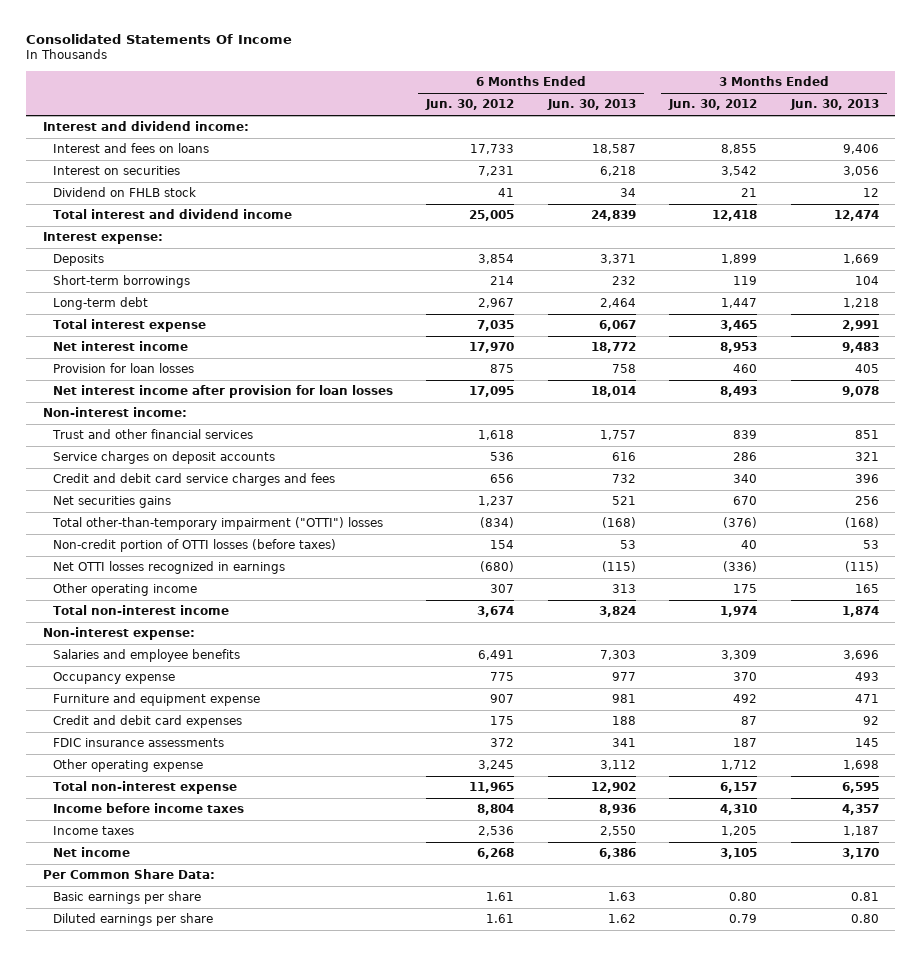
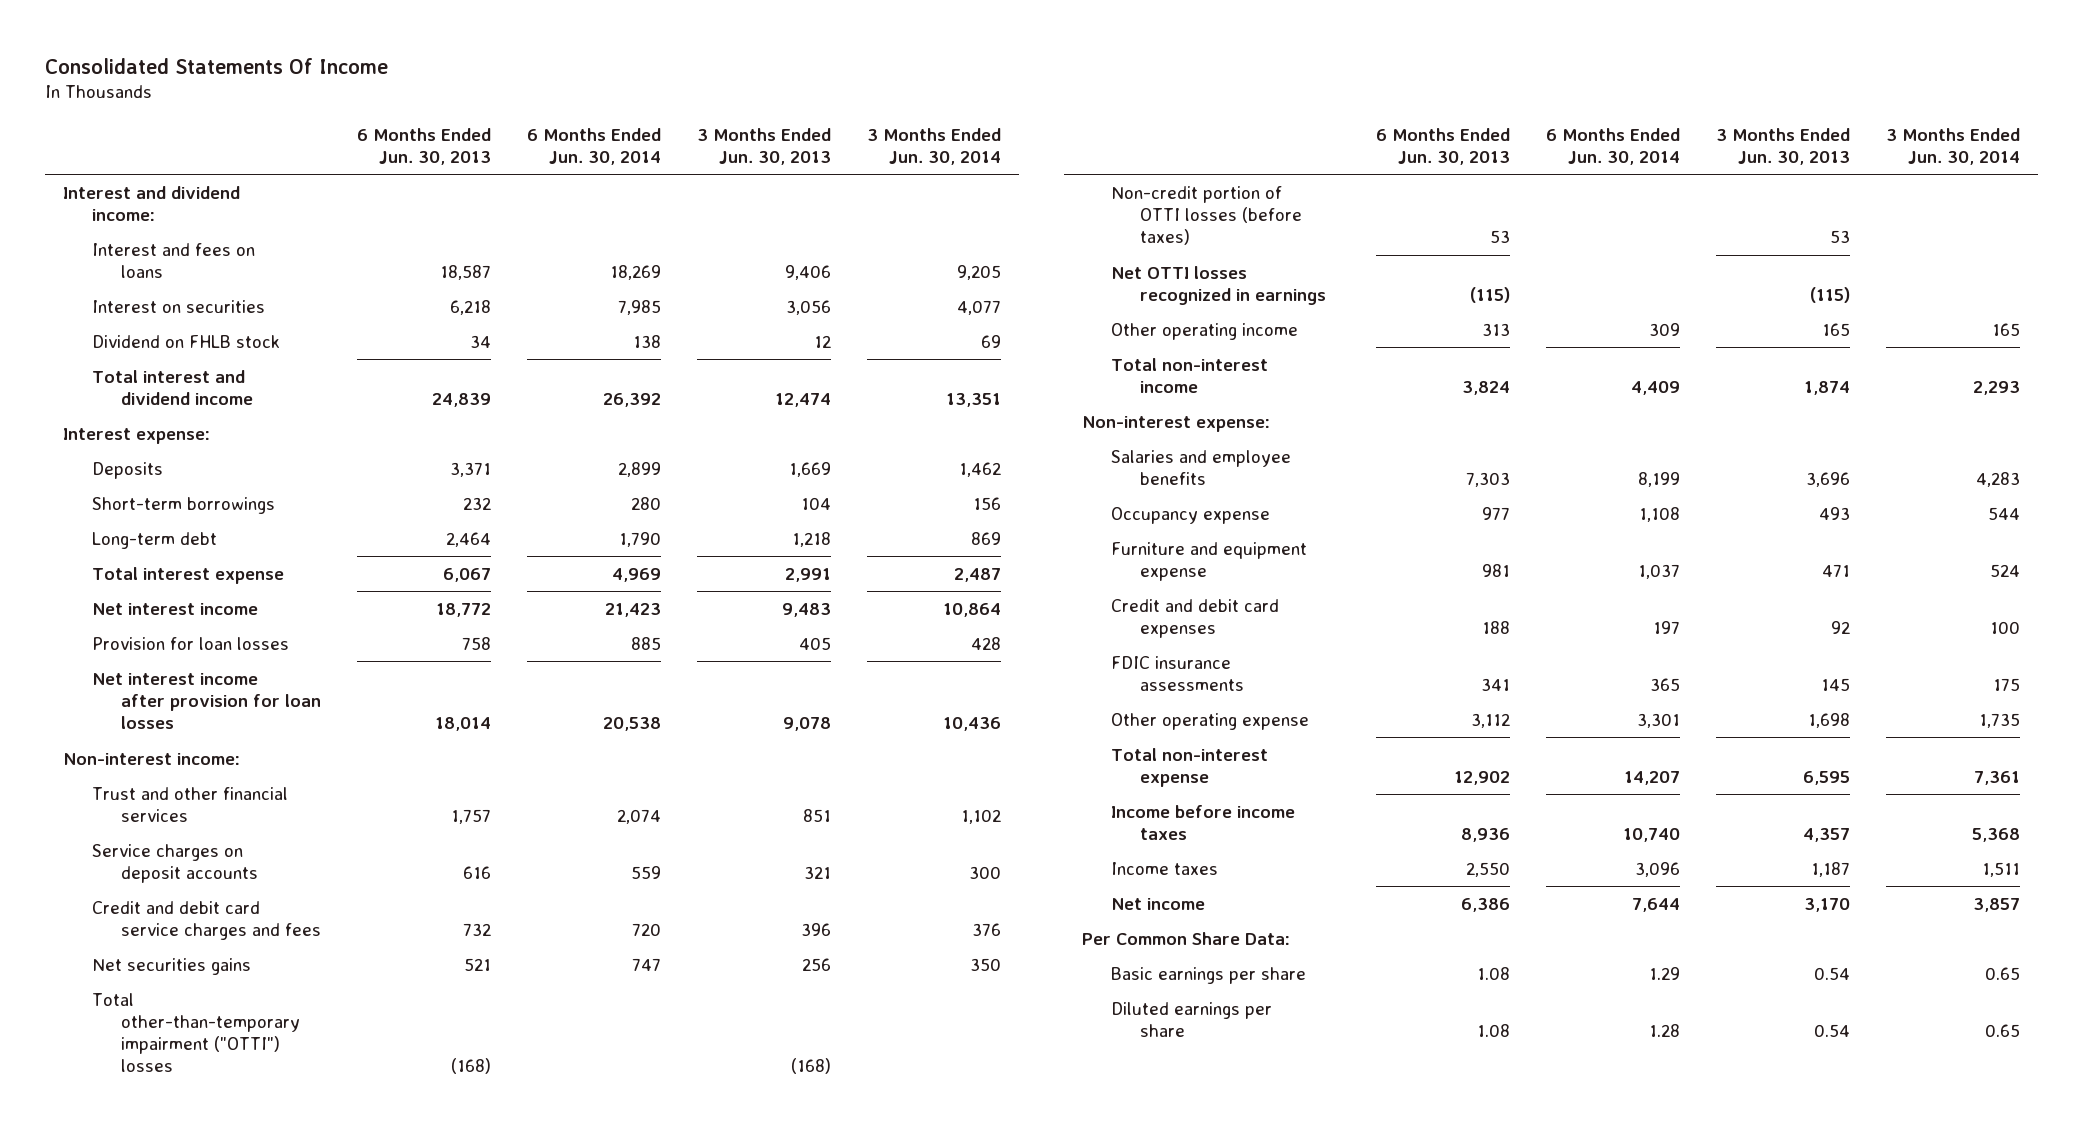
- | 6 Months Ended Jun. 30, 2012 | 6 Months Ended Jun. 30, 2013 | 3 Months Ended Jun. 30, 2012 | 3 Months Ended Jun. 30, 2013
+ | 6 Months Ended Jun. 30, 2013 | 6 Months Ended Jun. 30, 2014 | 3 Months Ended Jun. 30, 2013 | 3 Months Ended Jun. 30, 2014
- Basic earnings per share | 1.61 | 1.63 | 0.80 | 0.81
- Diluted earnings per share | 1.61 | 1.62 | 0.79 | 0.80
+ Basic earnings per share | 1.08 | 1.29 | 0.54 | 0.65
+ Diluted earnings per share | 1.08 | 1.28 | 0.54 | 0.65

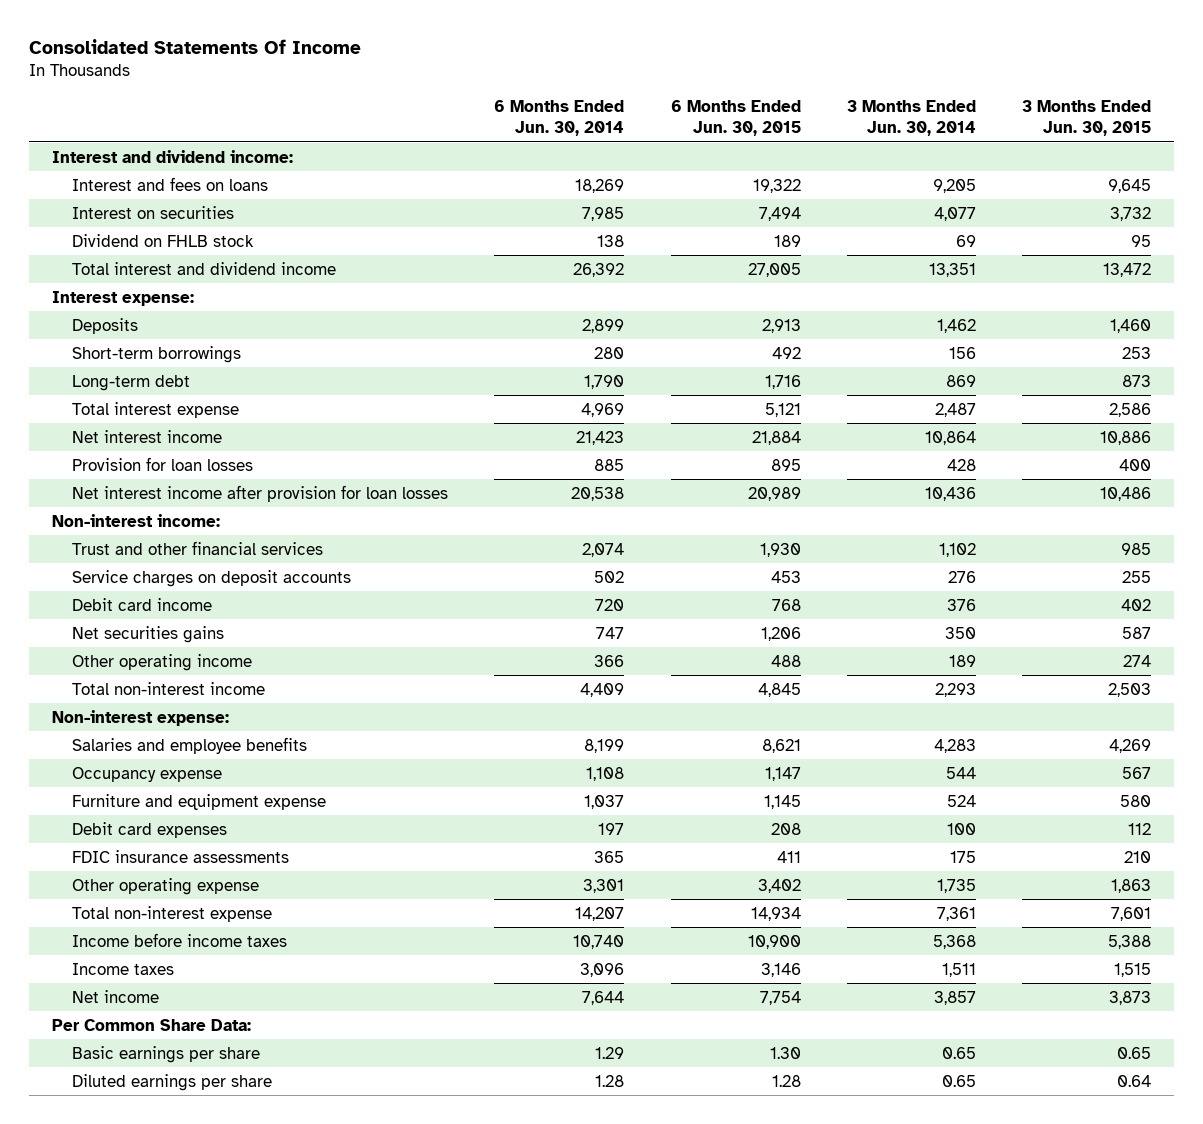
- | 6 Months Ended Jun. 30, 2013 | 6 Months Ended Jun. 30, 2014 | 3 Months Ended Jun. 30, 2013 | 3 Months Ended Jun. 30, 2014
+ | 6 Months Ended Jun. 30, 2014 | 6 Months Ended Jun. 30, 2015 | 3 Months Ended Jun. 30, 2014 | 3 Months Ended Jun. 30, 2015
- Service charges on deposit accounts | 616 | 559 | 321 | 300
- Credit and debit card service charges and fees | 732 | 720 | 396 | 376
+ Service charges on deposit accounts | 502 | 453 | 276 | 255
+ Debit card income | 720 | 768 | 376 | 402
- Total other-than-temporary impairment ("OTTI") losses | (168) | | (168) |
- Non-credit portion of OTTI losses (before taxes) | 53 | | 53 |
- Net OTTI losses recognized in earnings | (115) | | (115) |
- Other operating income | 313 | 309 | 165 | 165
+ Other operating income | 366 | 488 | 189 | 274
- Credit and debit card expenses | 188 | 197 | 92 | 100
+ Debit card expenses | 197 | 208 | 100 | 112

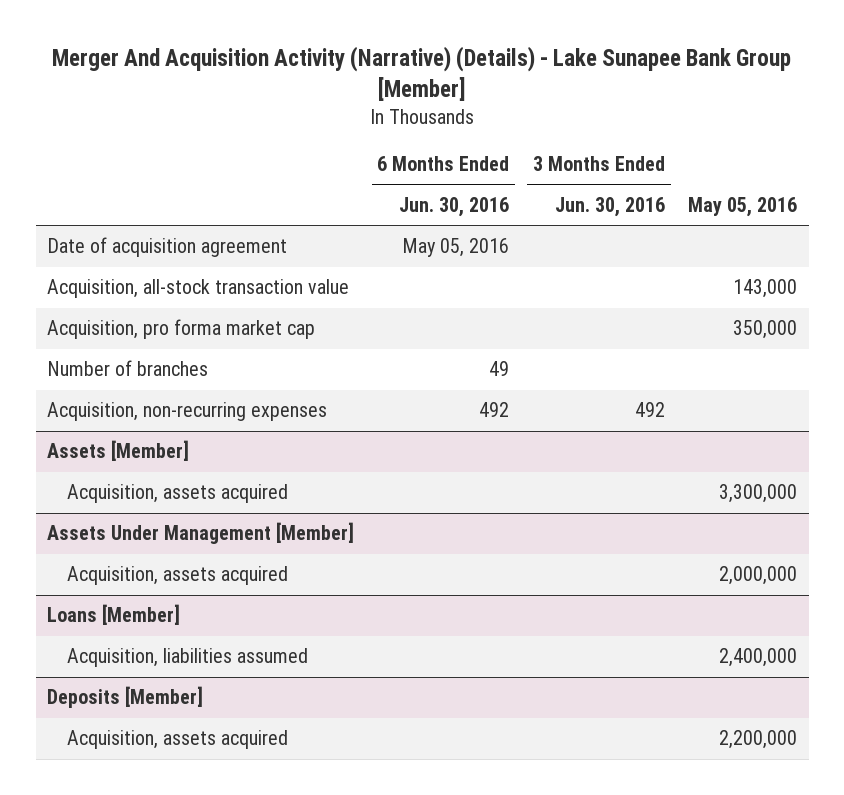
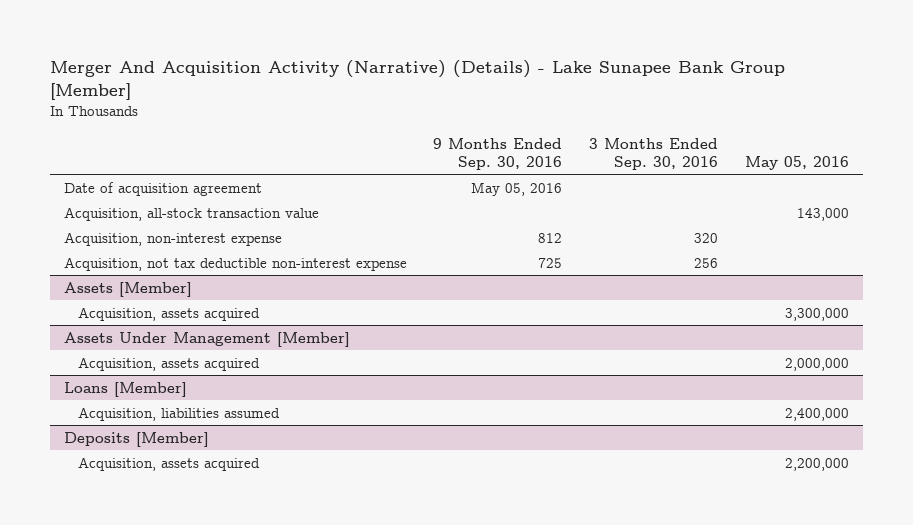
- | 6 Months Ended Jun. 30, 2016 | 3 Months Ended Jun. 30, 2016 | May 05, 2016
+ | 9 Months Ended Sep. 30, 2016 | 3 Months Ended Sep. 30, 2016 | May 05, 2016
- Acquisition, pro forma market cap | | | 350,000
- Number of branches | 49 | |
- Acquisition, non-recurring expenses | 492 | 492 |
+ Acquisition, non-interest expense | 812 | 320 |
+ Acquisition, not tax deductible non-interest expense | 725 | 256 |

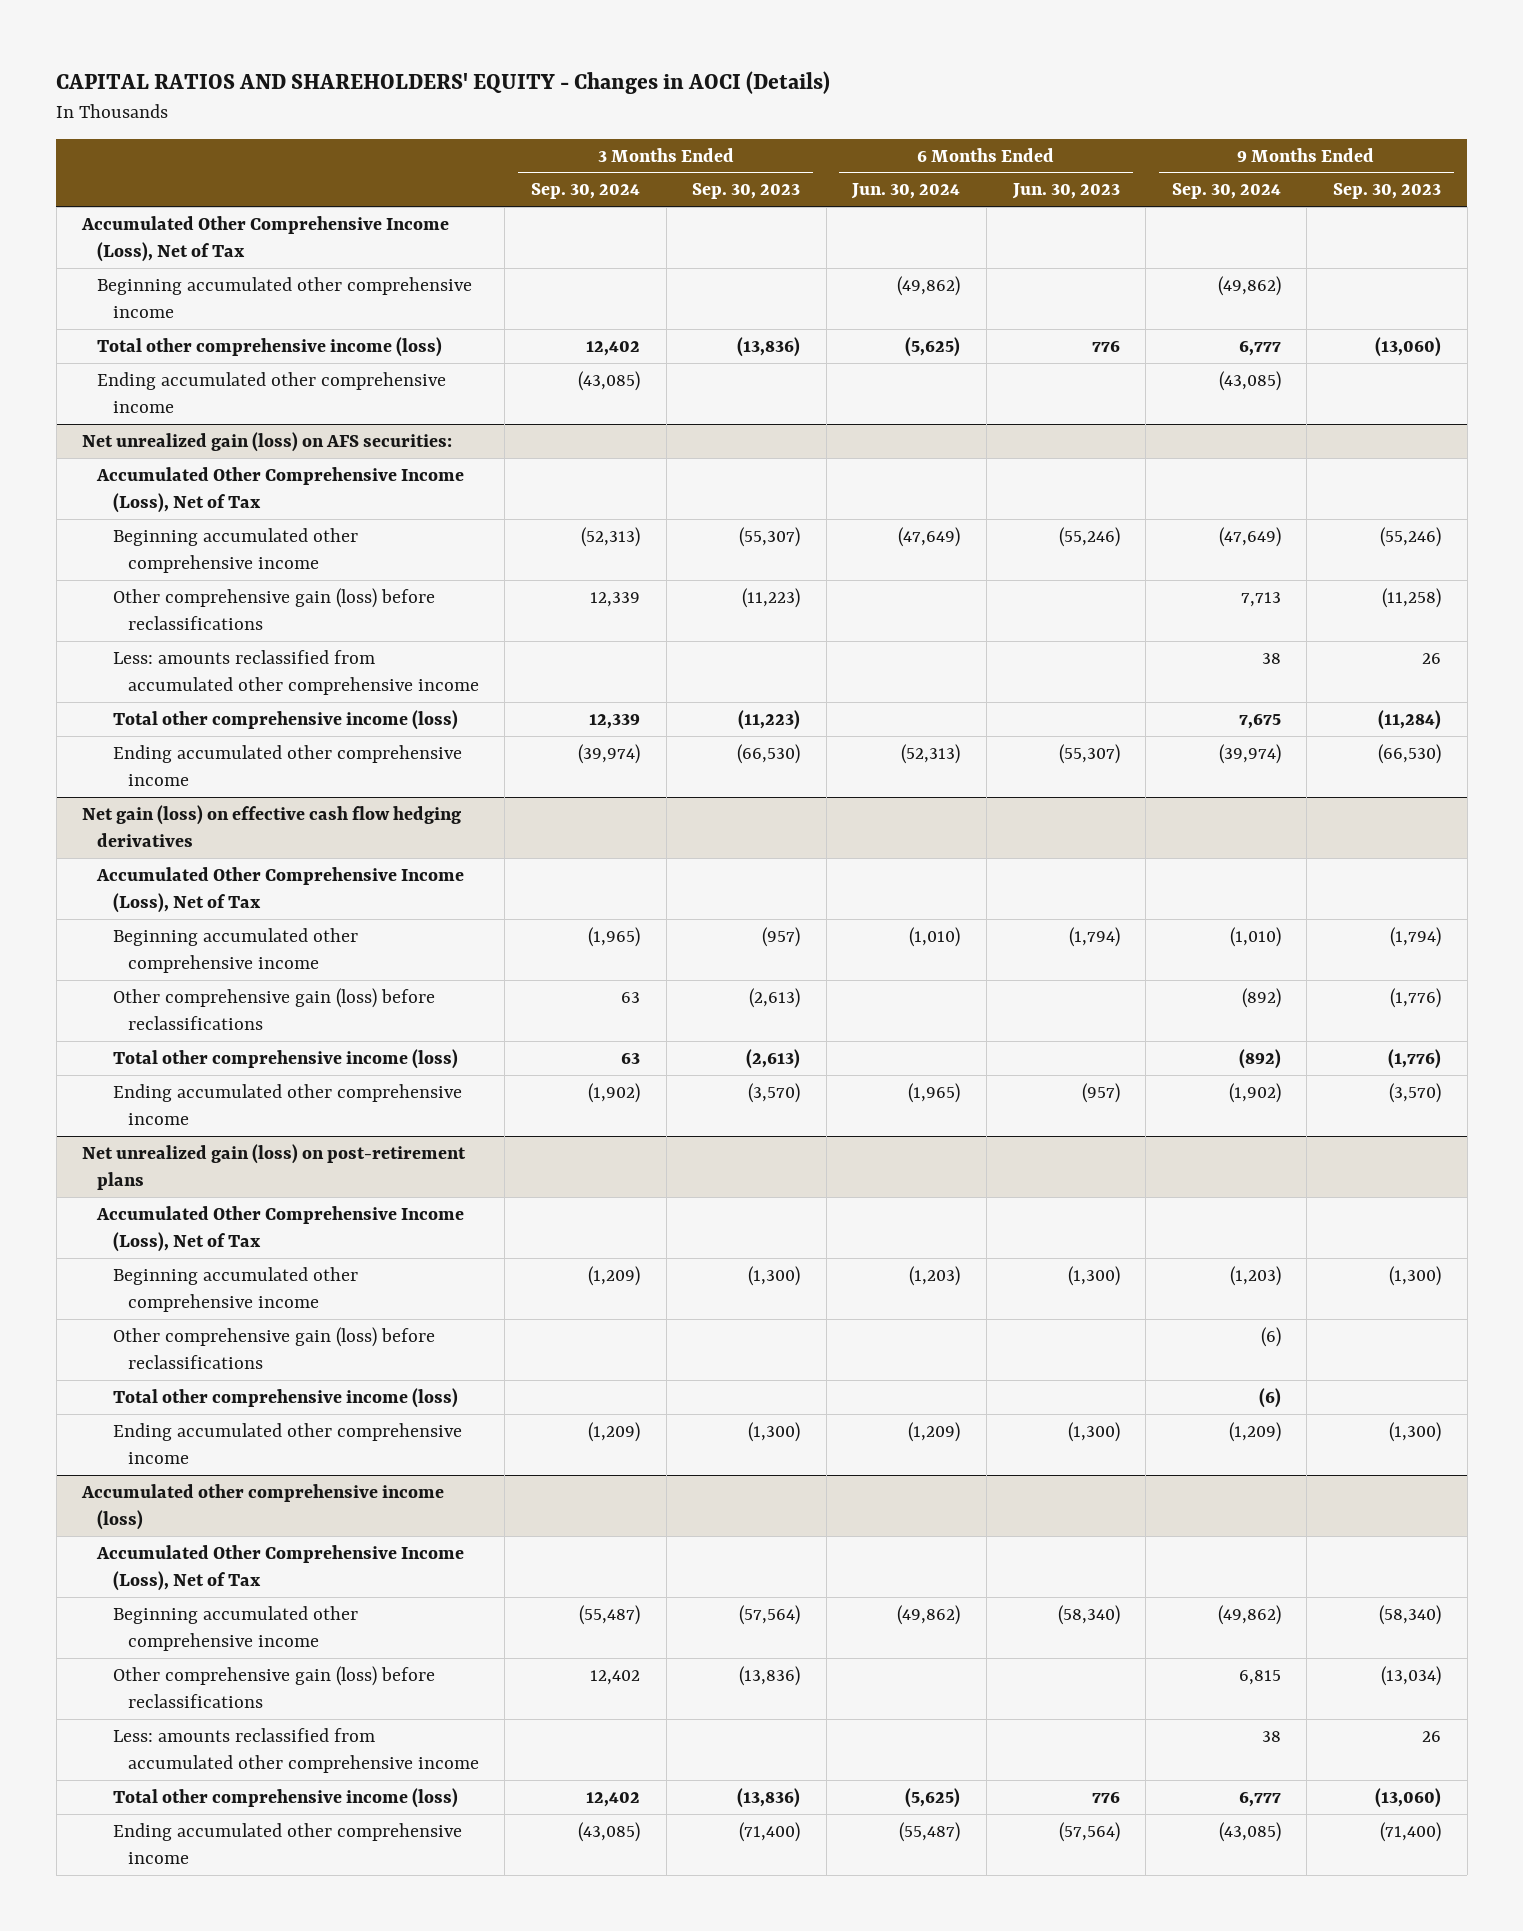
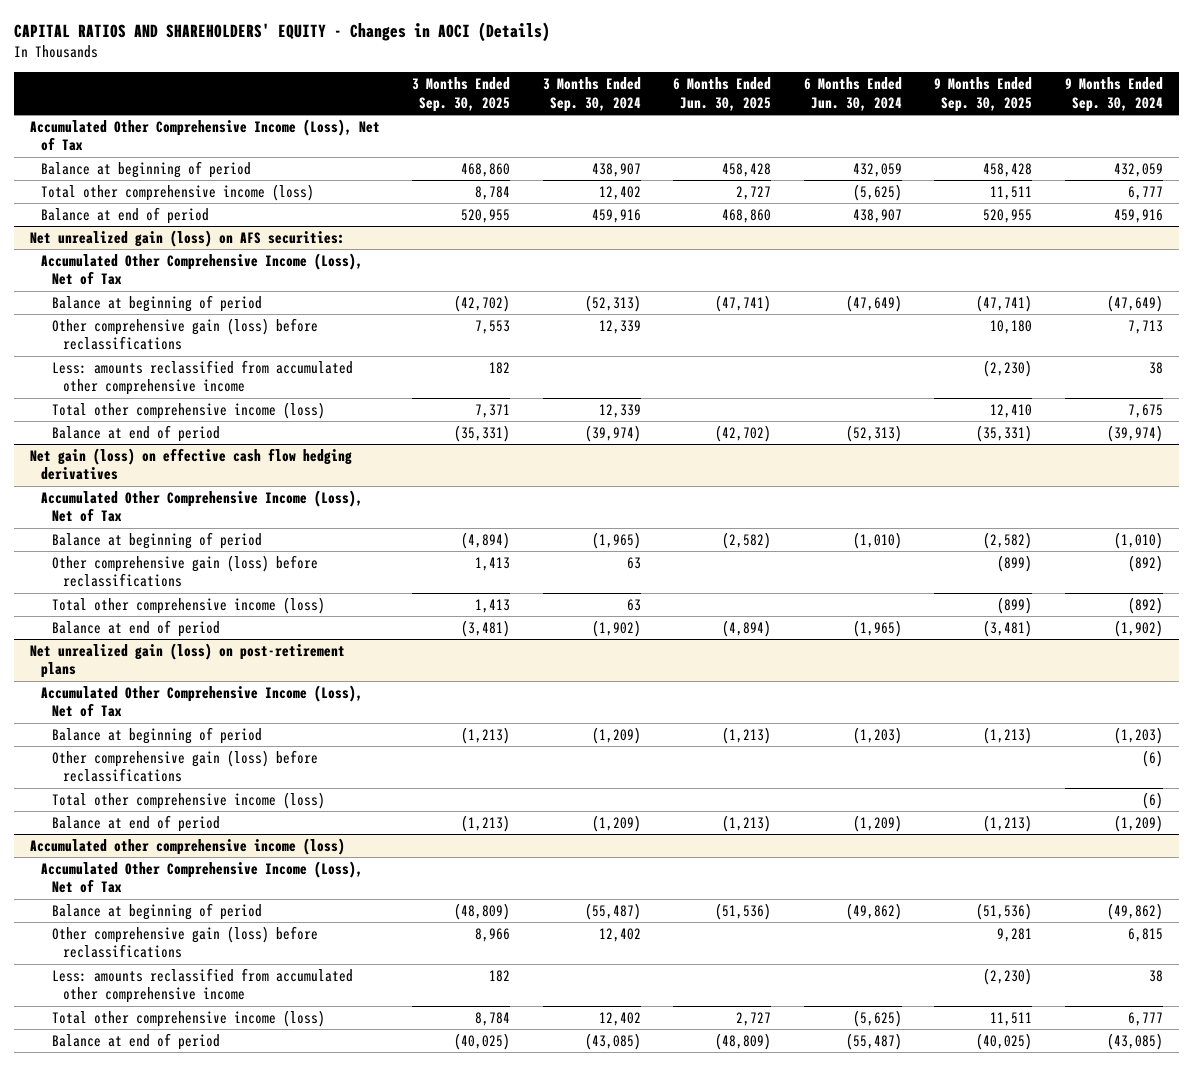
- | 3 Months Ended Sep. 30, 2024 | 3 Months Ended Sep. 30, 2023 | 6 Months Ended Jun. 30, 2024 | 6 Months Ended Jun. 30, 2023 | 9 Months Ended Sep. 30, 2024 | 9 Months Ended Sep. 30, 2023
+ | 3 Months Ended Sep. 30, 2025 | 3 Months Ended Sep. 30, 2024 | 6 Months Ended Jun. 30, 2025 | 6 Months Ended Jun. 30, 2024 | 9 Months Ended Sep. 30, 2025 | 9 Months Ended Sep. 30, 2024
- Beginning accumulated other comprehensive income | | | (49,862) | | (49,862) |
+ Balance at beginning of period | 468,860 | 438,907 | 458,428 | 432,059 | 458,428 | 432,059
- Ending accumulated other comprehensive income | (43,085) | | | | (43,085) |
+ Balance at end of period | 520,955 | 459,916 | 468,860 | 438,907 | 520,955 | 459,916
@ Net unrealized gain (loss) on AFS securities:
- Beginning accumulated other comprehensive income | (52,313) | (55,307) | (47,649) | (55,246) | (47,649) | (55,246)
+ Balance at beginning of period | (42,702) | (52,313) | (47,741) | (47,649) | (47,741) | (47,649)
- Ending accumulated other comprehensive income | (39,974) | (66,530) | (52,313) | (55,307) | (39,974) | (66,530)
+ Balance at end of period | (35,331) | (39,974) | (42,702) | (52,313) | (35,331) | (39,974)
@ Net gain (loss) on effective cash flow hedging derivatives
- Beginning accumulated other comprehensive income | (1,965) | (957) | (1,010) | (1,794) | (1,010) | (1,794)
+ Balance at beginning of period | (4,894) | (1,965) | (2,582) | (1,010) | (2,582) | (1,010)
- Ending accumulated other comprehensive income | (1,902) | (3,570) | (1,965) | (957) | (1,902) | (3,570)
+ Balance at end of period | (3,481) | (1,902) | (4,894) | (1,965) | (3,481) | (1,902)
@ Net unrealized gain (loss) on post-retirement plans
- Beginning accumulated other comprehensive income | (1,209) | (1,300) | (1,203) | (1,300) | (1,203) | (1,300)
+ Balance at beginning of period | (1,213) | (1,209) | (1,213) | (1,203) | (1,213) | (1,203)
- Ending accumulated other comprehensive income | (1,209) | (1,300) | (1,209) | (1,300) | (1,209) | (1,300)
+ Balance at end of period | (1,213) | (1,209) | (1,213) | (1,209) | (1,213) | (1,209)
@ Accumulated other comprehensive income (loss)
- Beginning accumulated other comprehensive income | (55,487) | (57,564) | (49,862) | (58,340) | (49,862) | (58,340)
+ Balance at beginning of period | (48,809) | (55,487) | (51,536) | (49,862) | (51,536) | (49,862)
- Ending accumulated other comprehensive income | (43,085) | (71,400) | (55,487) | (57,564) | (43,085) | (71,400)
+ Balance at end of period | (40,025) | (43,085) | (48,809) | (55,487) | (40,025) | (43,085)

